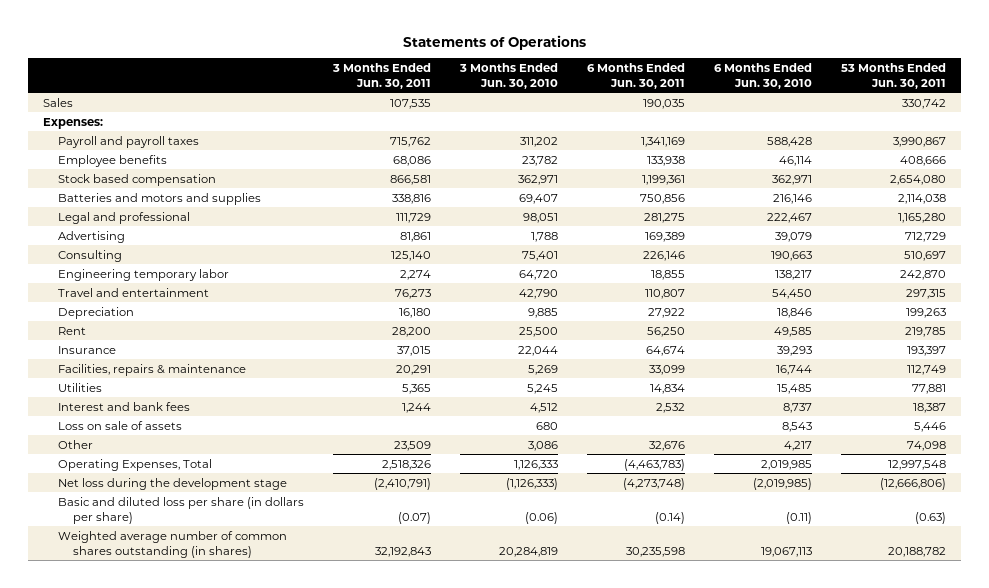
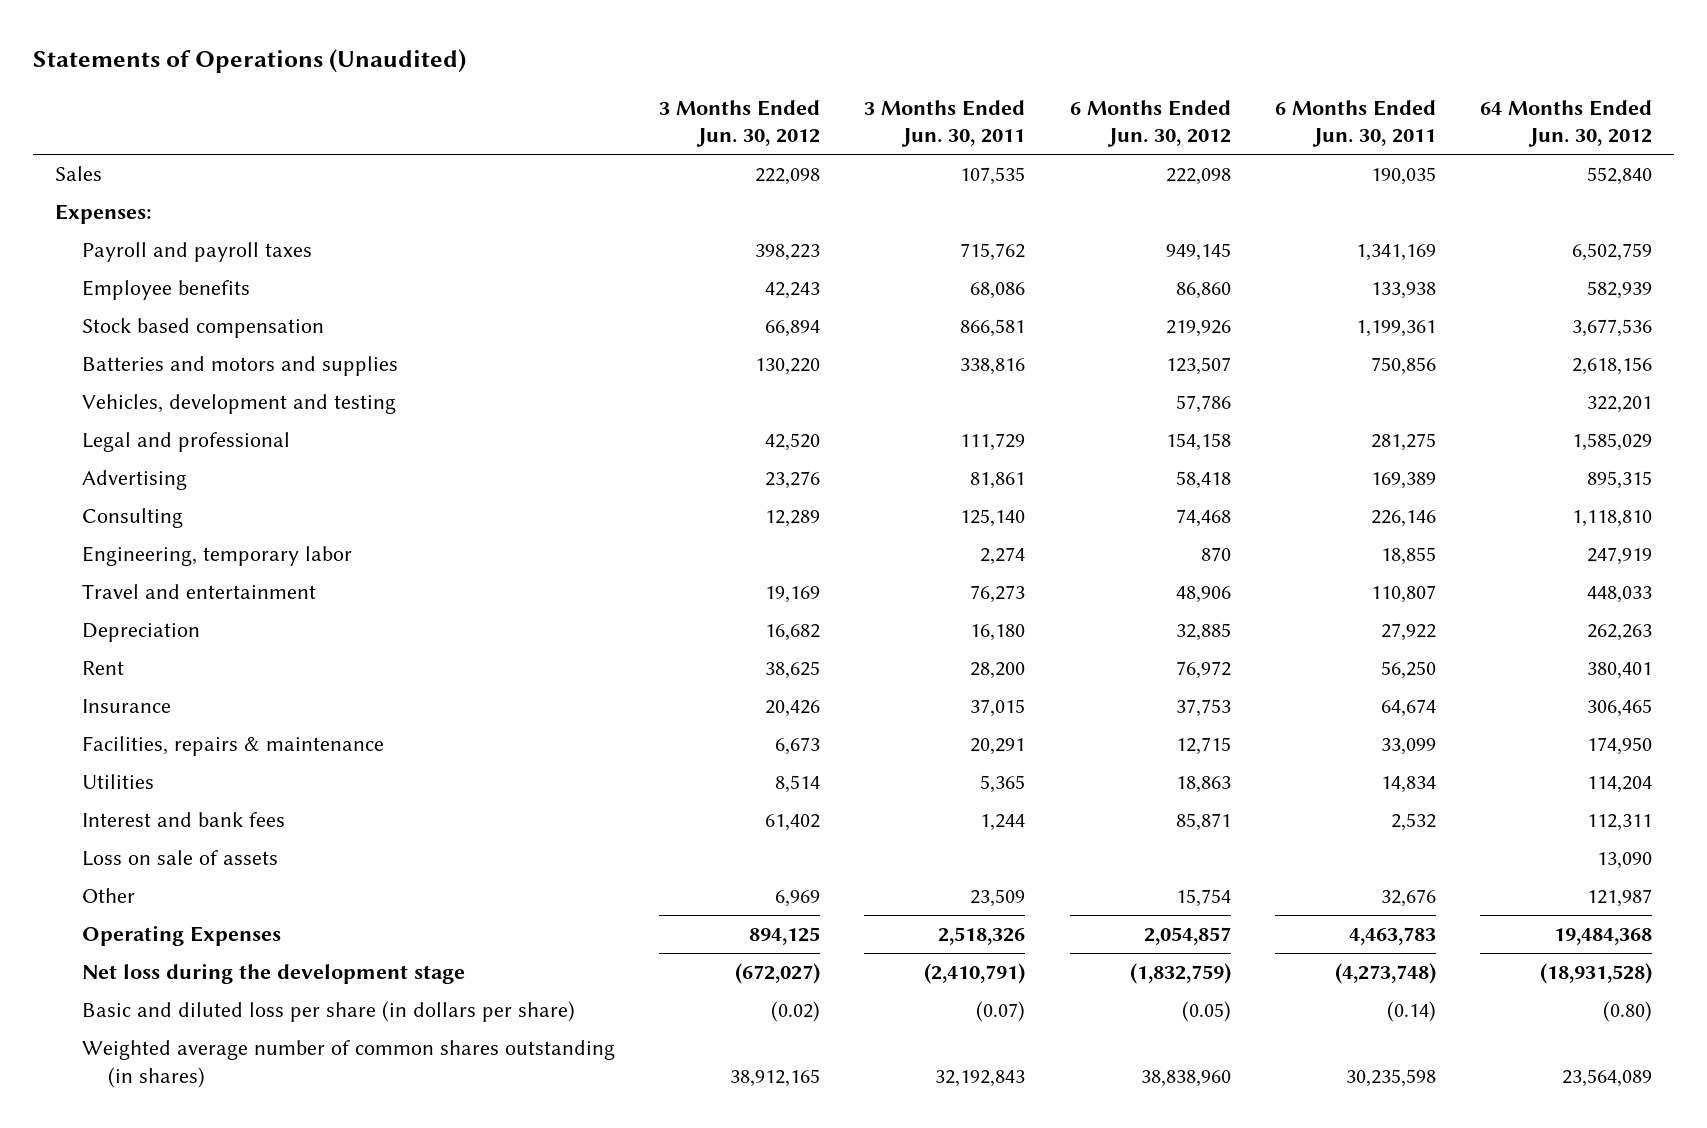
- Statements of Operations
+ Statements of Operations (Unaudited)
- | 3 Months Ended Jun. 30, 2011 | 3 Months Ended Jun. 30, 2010 | 6 Months Ended Jun. 30, 2011 | 6 Months Ended Jun. 30, 2010 | 53 Months Ended Jun. 30, 2011
+ | 3 Months Ended Jun. 30, 2012 | 3 Months Ended Jun. 30, 2011 | 6 Months Ended Jun. 30, 2012 | 6 Months Ended Jun. 30, 2011 | 64 Months Ended Jun. 30, 2012
+ Vehicles, development and testing | | | 57,786 | | 322,201
- Engineering temporary labor | 2,274 | 64,720 | 18,855 | 138,217 | 242,870
+ Engineering, temporary labor | | 2,274 | 870 | 18,855 | 247,919
- Operating Expenses, Total | 2,518,326 | 1,126,333 | (4,463,783) | 2,019,985 | 12,997,548
+ Operating Expenses | 894,125 | 2,518,326 | 2,054,857 | 4,463,783 | 19,484,368

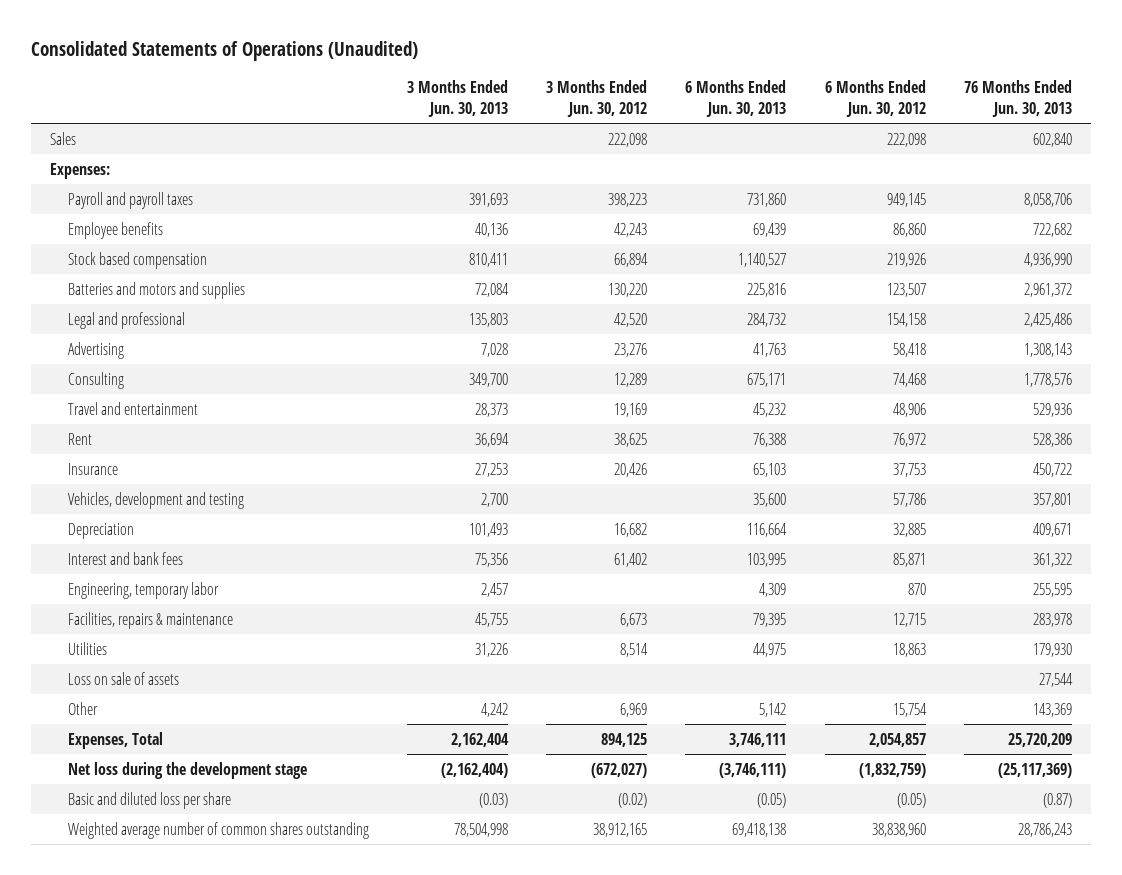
- Statements of Operations (Unaudited)
+ Consolidated Statements of Operations (Unaudited)
- | 3 Months Ended Jun. 30, 2012 | 3 Months Ended Jun. 30, 2011 | 6 Months Ended Jun. 30, 2012 | 6 Months Ended Jun. 30, 2011 | 64 Months Ended Jun. 30, 2012
+ | 3 Months Ended Jun. 30, 2013 | 3 Months Ended Jun. 30, 2012 | 6 Months Ended Jun. 30, 2013 | 6 Months Ended Jun. 30, 2012 | 76 Months Ended Jun. 30, 2013
moved down: Vehicles, development and testing | 2,700 | | 35,600 | 57,786 | 357,801
moved down: Depreciation | 101,493 | 16,682 | 116,664 | 32,885 | 409,671
moved up: Interest and bank fees | 75,356 | 61,402 | 103,995 | 85,871 | 361,322
moved down: Engineering, temporary labor | 2,457 | | 4,309 | 870 | 255,595
- Operating Expenses | 894,125 | 2,518,326 | 2,054,857 | 4,463,783 | 19,484,368
+ Expenses, Total | 2,162,404 | 894,125 | 3,746,111 | 2,054,857 | 25,720,209
- Basic and diluted loss per share (in dollars per share) | (0.02) | (0.07) | (0.05) | (0.14) | (0.80)
- Weighted average number of common shares outstanding (in shares) | 38,912,165 | 32,192,843 | 38,838,960 | 30,235,598 | 23,564,089
+ Basic and diluted loss per share | (0.03) | (0.02) | (0.05) | (0.05) | (0.87)
+ Weighted average number of common shares outstanding | 78,504,998 | 38,912,165 | 69,418,138 | 38,838,960 | 28,786,243

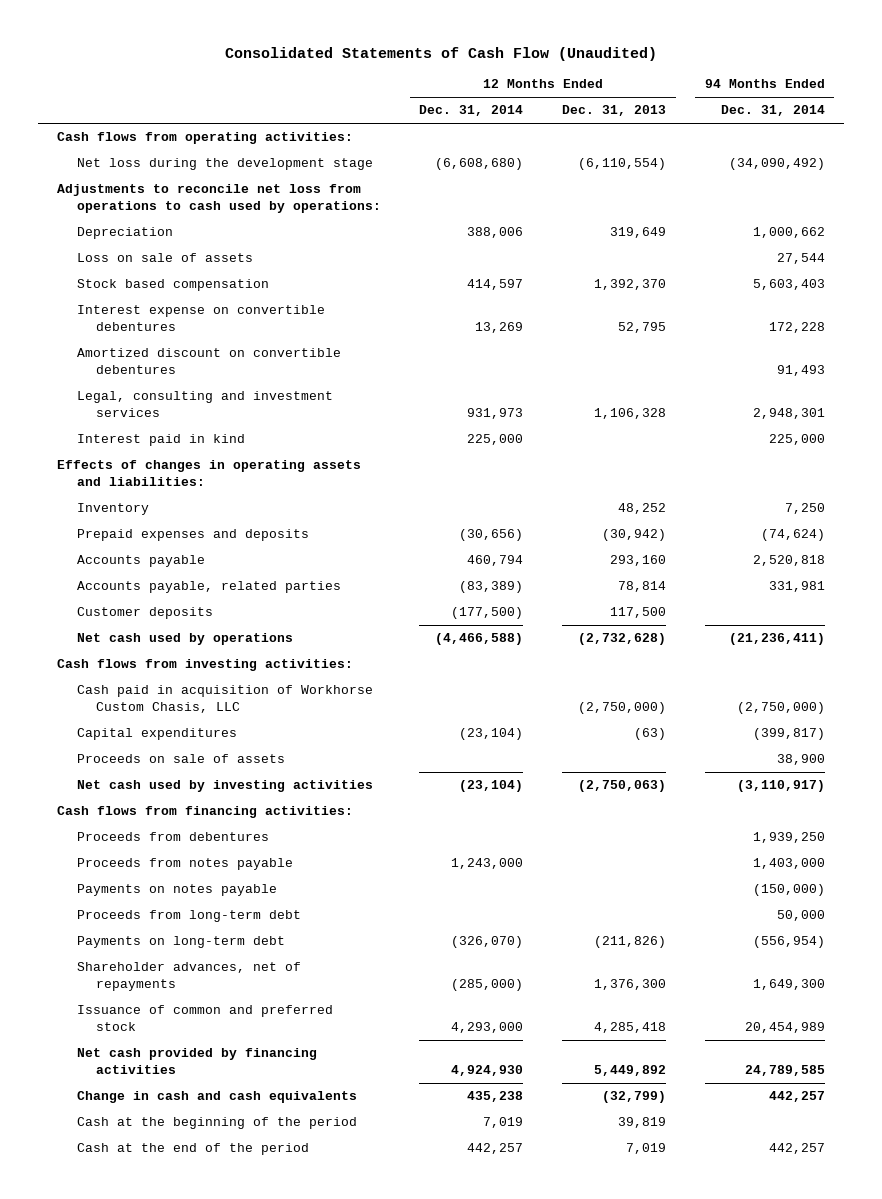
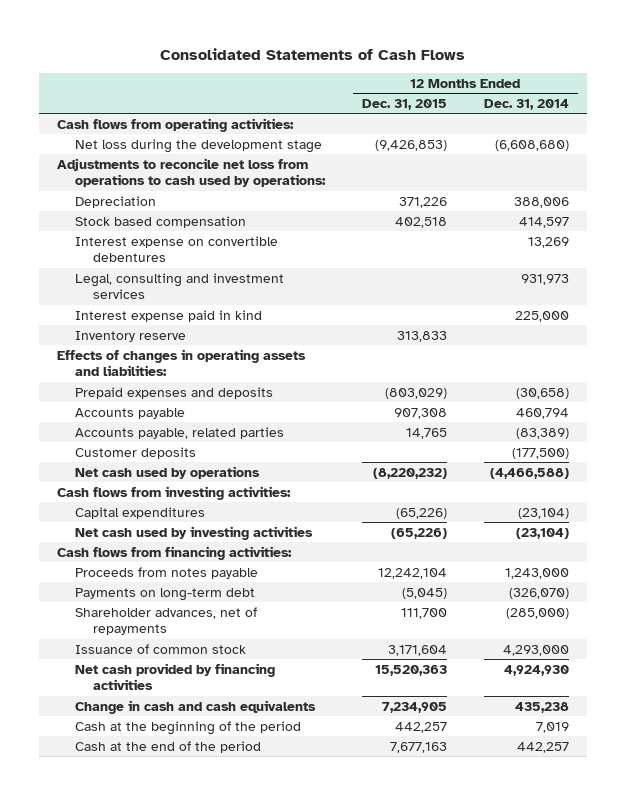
- Consolidated Statements of Cash Flow (Unaudited)
+ Consolidated Statements of Cash Flows
- | 12 Months Ended Dec. 31, 2014 | 12 Months Ended Dec. 31, 2013 | 94 Months Ended Dec. 31, 2014
+ | 12 Months Ended Dec. 31, 2015 | 12 Months Ended Dec. 31, 2014
- Loss on sale of assets | | | 27,544
- Amortized discount on convertible debentures | | | 91,493
- Interest paid in kind | 225,000 | | 225,000
+ Interest expense paid in kind | | 225,000
+ Inventory reserve | 313,833 |
- Inventory | | 48,252 | 7,250
- Prepaid expenses and deposits | (30,656) | (30,942) | (74,624)
+ Prepaid expenses and deposits | (803,029) | (30,658)
- Cash paid in acquisition of Workhorse Custom Chasis, LLC | | (2,750,000) | (2,750,000)
- Proceeds on sale of assets | | | 38,900
- Proceeds from debentures | | | 1,939,250
- Payments on notes payable | | | (150,000)
- Proceeds from long-term debt | | | 50,000
- Issuance of common and preferred stock | 4,293,000 | 4,285,418 | 20,454,989
+ Issuance of common stock | 3,171,604 | 4,293,000

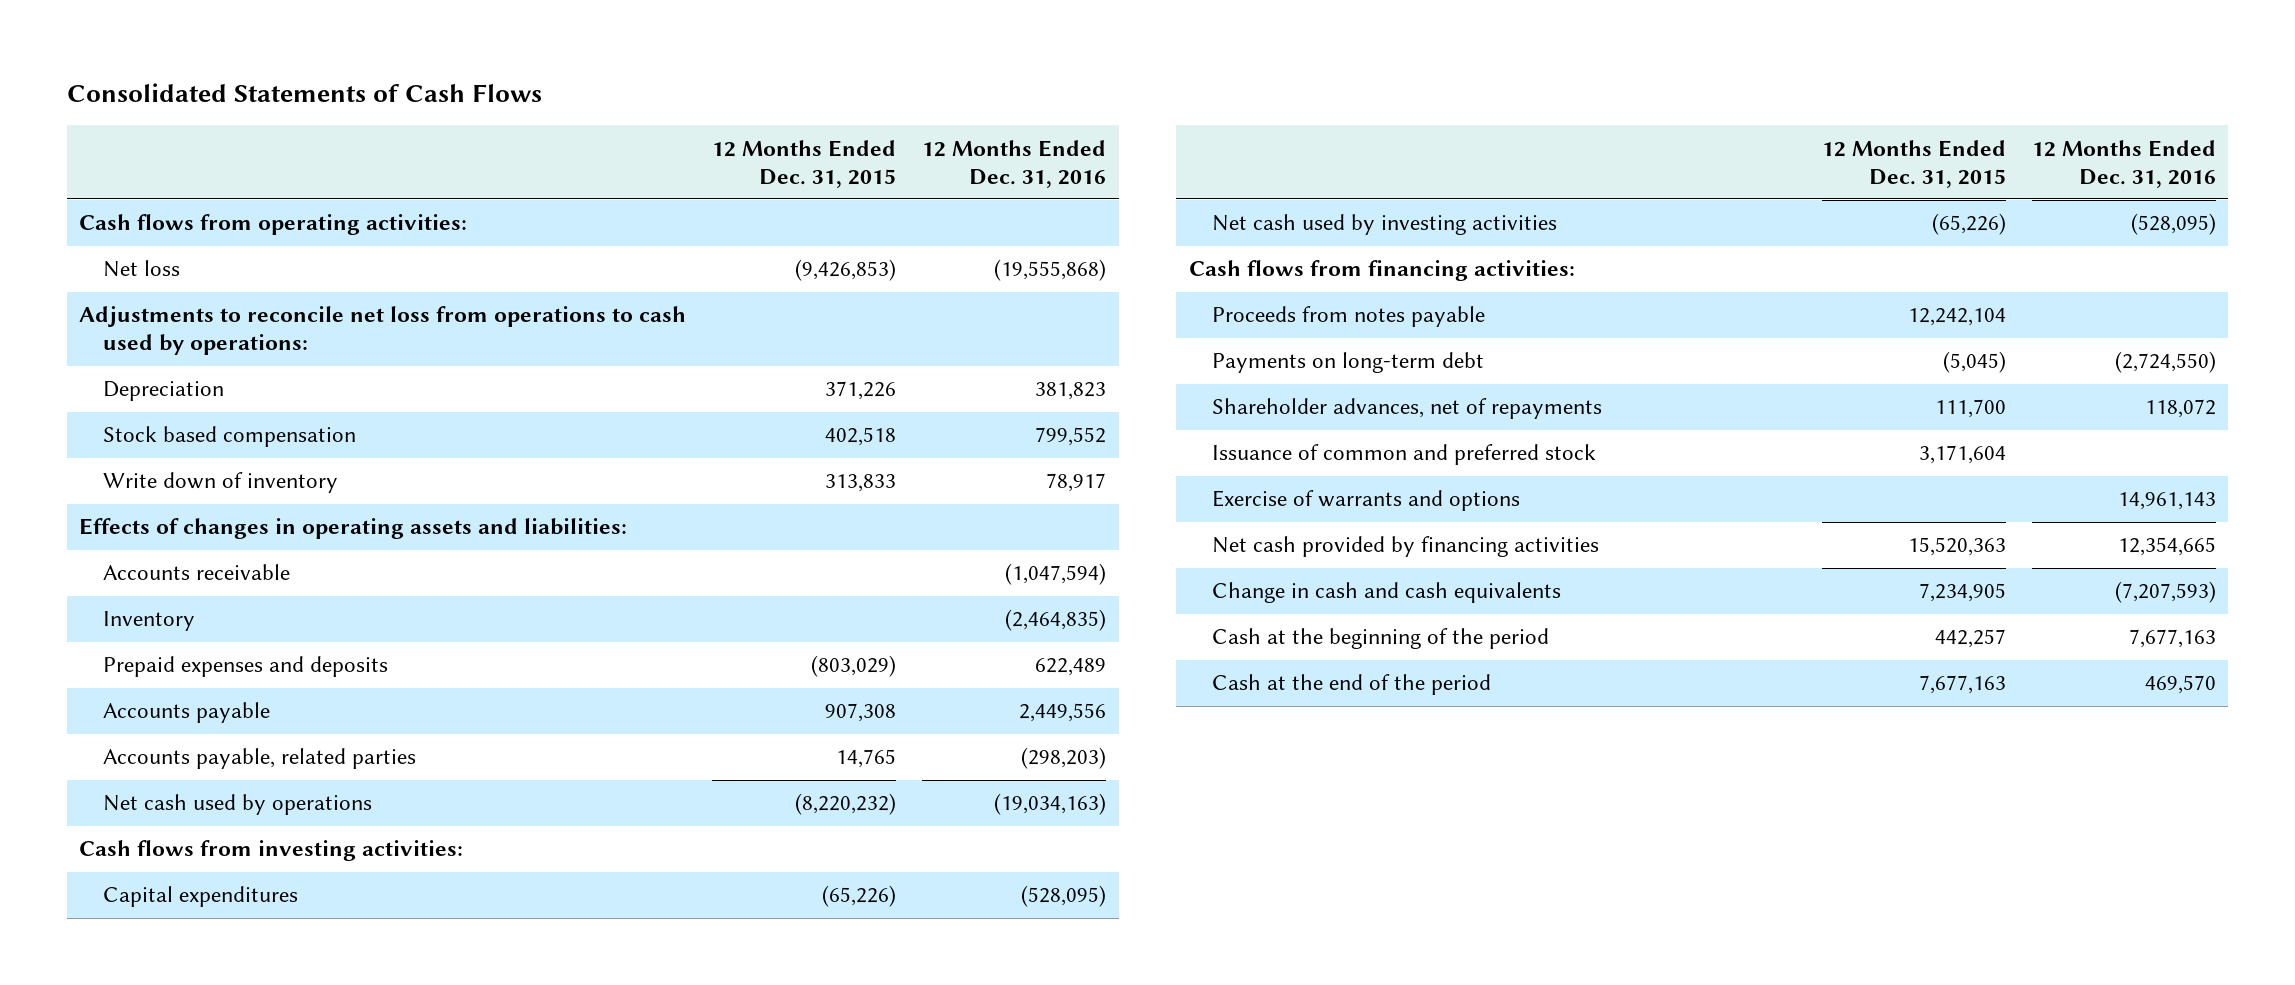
- | 12 Months Ended Dec. 31, 2015 | 12 Months Ended Dec. 31, 2014
+ | 12 Months Ended Dec. 31, 2015 | 12 Months Ended Dec. 31, 2016
- Net loss during the development stage | (9,426,853) | (6,608,680)
+ Net loss | (9,426,853) | (19,555,868)
- Interest expense on convertible debentures | | 13,269
- Legal, consulting and investment services | | 931,973
- Interest expense paid in kind | | 225,000
- Inventory reserve | 313,833 |
+ Write down of inventory | 313,833 | 78,917
+ Accounts receivable | | (1,047,594)
+ Inventory | | (2,464,835)
- Customer deposits | | (177,500)
- Issuance of common stock | 3,171,604 | 4,293,000
+ Issuance of common and preferred stock | 3,171,604 |
+ Exercise of warrants and options | | 14,961,143

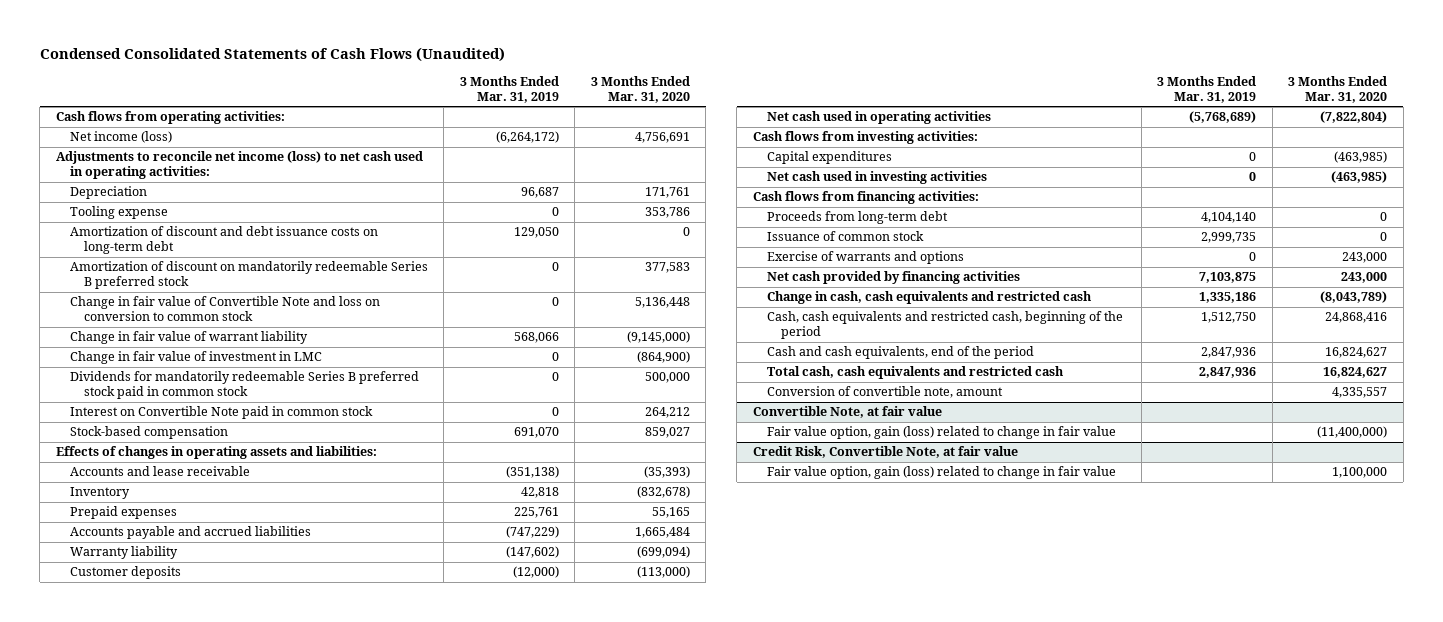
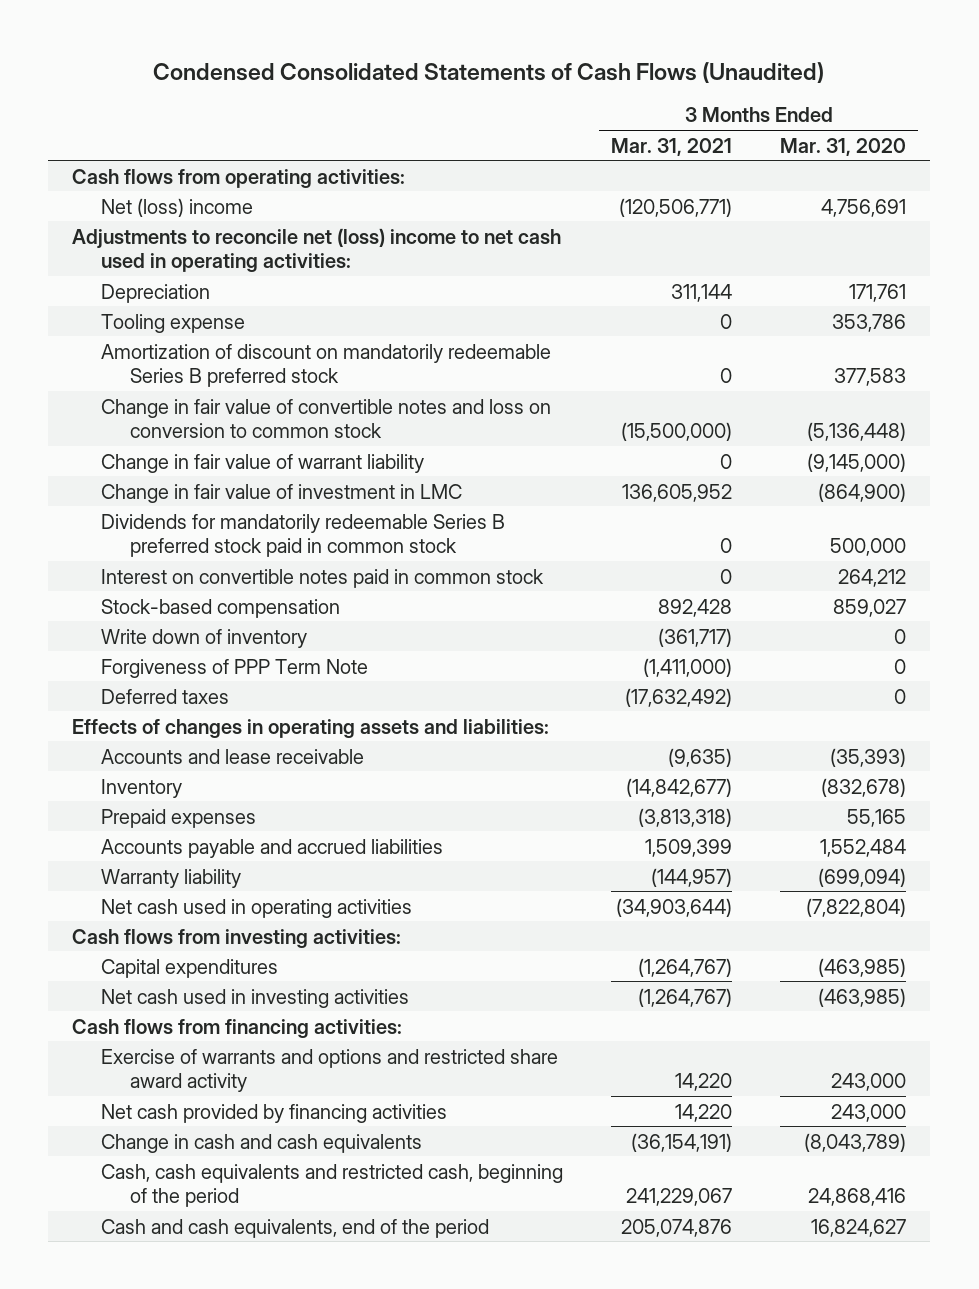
- | 3 Months Ended Mar. 31, 2019 | 3 Months Ended Mar. 31, 2020
+ | 3 Months Ended Mar. 31, 2021 | 3 Months Ended Mar. 31, 2020
- Net income (loss) | (6,264,172) | 4,756,691
- Adjustments to reconcile net income (loss) to net cash used in operating activities:
+ Net (loss) income | (120,506,771) | 4,756,691
+ Adjustments to reconcile net (loss) income to net cash used in operating activities:
- Amortization of discount and debt issuance costs on long-term debt | 129,050 | 0
- Change in fair value of Convertible Note and loss on conversion to common stock | 0 | 5,136,448
+ Change in fair value of convertible notes and loss on conversion to common stock | (15,500,000) | (5,136,448)
- Interest on Convertible Note paid in common stock | 0 | 264,212
+ Interest on convertible notes paid in common stock | 0 | 264,212
+ Write down of inventory | (361,717) | 0
+ Forgiveness of PPP Term Note | (1,411,000) | 0
+ Deferred taxes | (17,632,492) | 0
- Accounts payable and accrued liabilities | (747,229) | 1,665,484
+ Accounts payable and accrued liabilities | 1,509,399 | 1,552,484
- Customer deposits | (12,000) | (113,000)
- Proceeds from long-term debt | 4,104,140 | 0
- Issuance of common stock | 2,999,735 | 0
- Exercise of warrants and options | 0 | 243,000
+ Exercise of warrants and options and restricted share award activity | 14,220 | 243,000
- Change in cash, cash equivalents and restricted cash | 1,335,186 | (8,043,789)
+ Change in cash and cash equivalents | (36,154,191) | (8,043,789)
- Total cash, cash equivalents and restricted cash | 2,847,936 | 16,824,627
- Conversion of convertible note, amount | | 4,335,557
- Convertible Note, at fair value
- Fair value option, gain (loss) related to change in fair value | | (11,400,000)
- Credit Risk, Convertible Note, at fair value
- Fair value option, gain (loss) related to change in fair value | | 1,100,000

